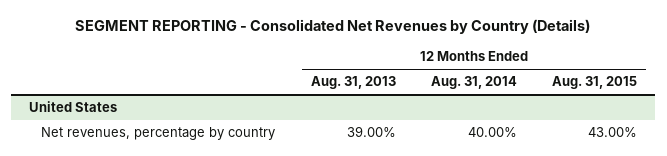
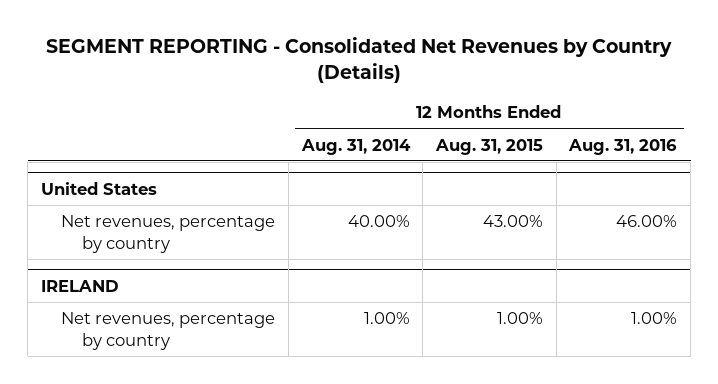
- | 12 Months Ended Aug. 31, 2013 | 12 Months Ended Aug. 31, 2014 | 12 Months Ended Aug. 31, 2015
+ | 12 Months Ended Aug. 31, 2014 | 12 Months Ended Aug. 31, 2015 | 12 Months Ended Aug. 31, 2016
+ IRELAND
+ Net revenues, percentage by country | 1.00% | 1.00% | 1.00%

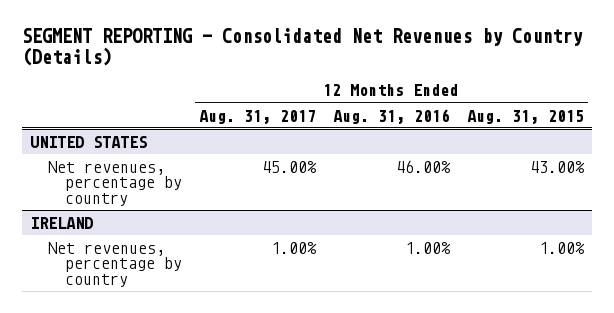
- | 12 Months Ended Aug. 31, 2014 | 12 Months Ended Aug. 31, 2015 | 12 Months Ended Aug. 31, 2016
+ | 12 Months Ended Aug. 31, 2017 | 12 Months Ended Aug. 31, 2016 | 12 Months Ended Aug. 31, 2015
- United States
+ UNITED STATES

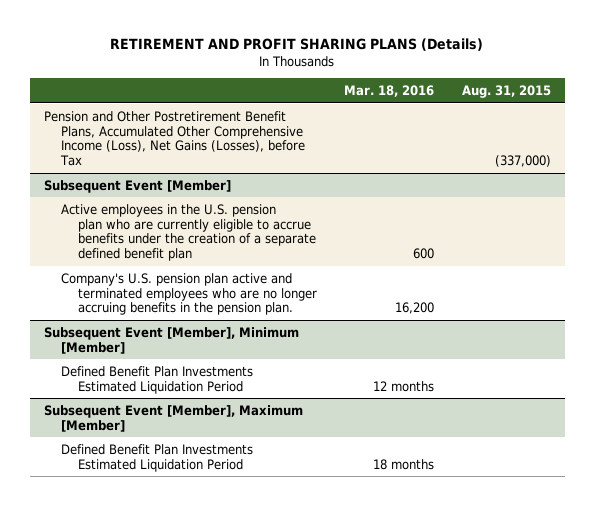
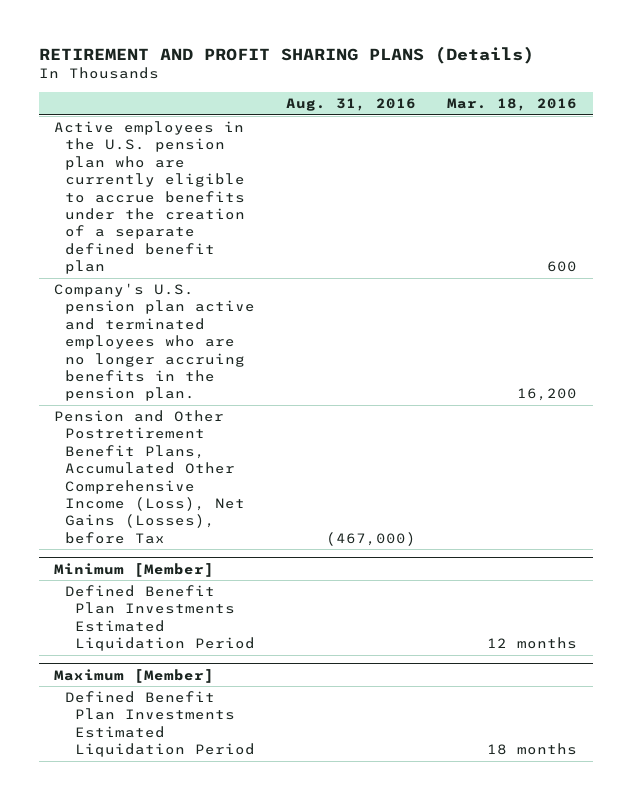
- | Mar. 18, 2016 | Aug. 31, 2015
+ | Aug. 31, 2016 | Mar. 18, 2016
- Subsequent Event [Member]
- Subsequent Event [Member], Minimum [Member]
moved down: Pension and Other Postretirement Benefit Plans, Accumulated Other Comprehensive Income (Loss), Net Gains (Losses), before Tax | (467,000) |
+ Minimum [Member]
- Subsequent Event [Member], Maximum [Member]
+ Maximum [Member]

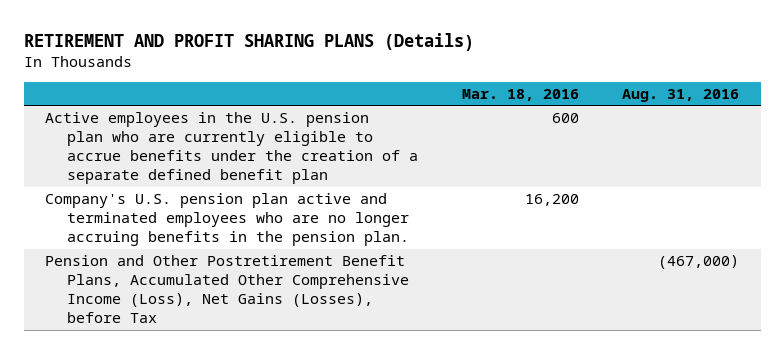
- | Aug. 31, 2016 | Mar. 18, 2016
+ | Mar. 18, 2016 | Aug. 31, 2016
- Minimum [Member]
- Defined Benefit Plan Investments Estimated Liquidation Period | | 12 months
- Maximum [Member]
- Defined Benefit Plan Investments Estimated Liquidation Period | | 18 months

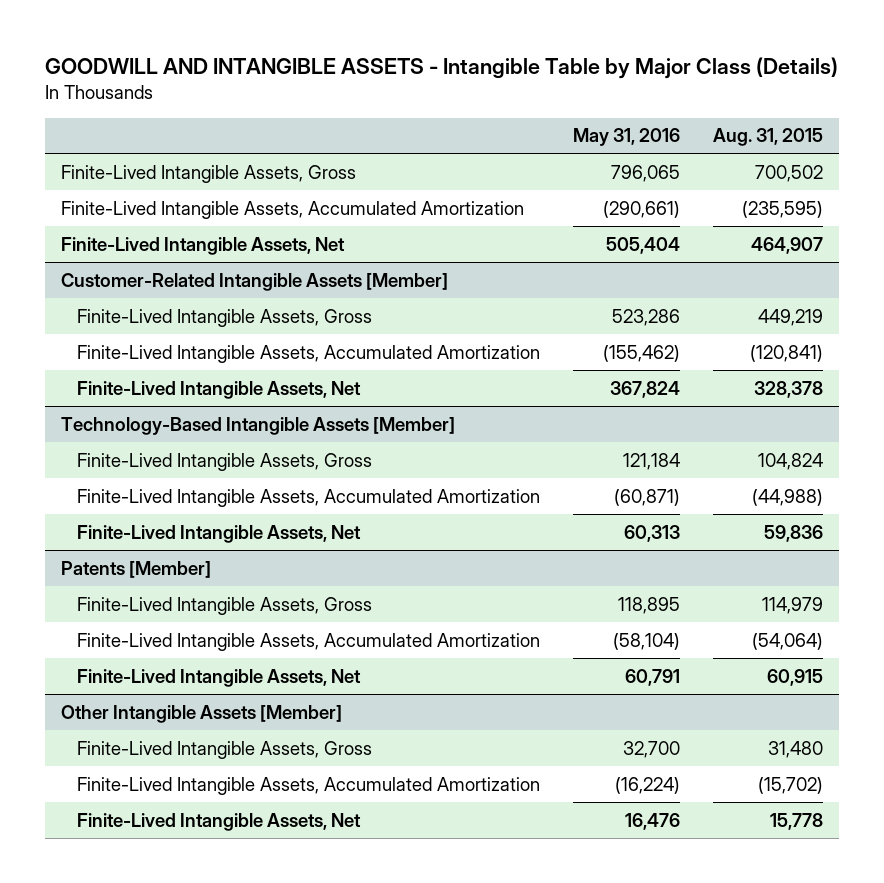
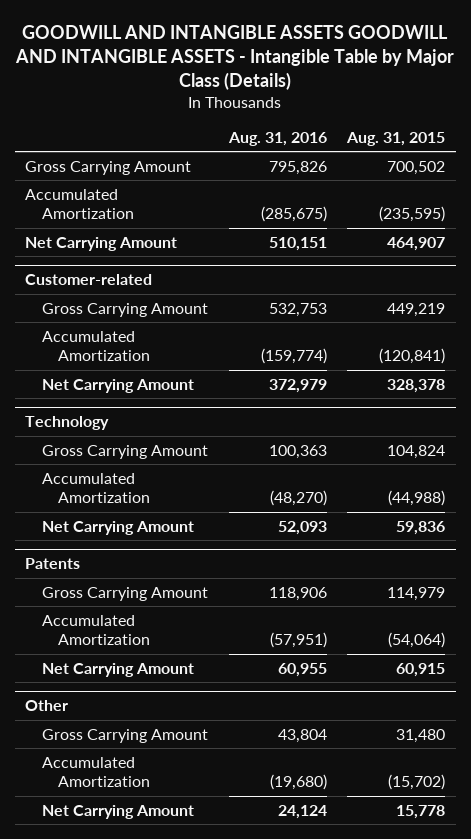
- GOODWILL AND INTANGIBLE ASSETS - Intangible Table by Major Class (Details)
+ GOODWILL AND INTANGIBLE ASSETS GOODWILL AND INTANGIBLE ASSETS - Intangible Table by Major Class (Details)
- | May 31, 2016 | Aug. 31, 2015
+ | Aug. 31, 2016 | Aug. 31, 2015
- Finite-Lived Intangible Assets, Gross | 796,065 | 700,502
- Finite-Lived Intangible Assets, Accumulated Amortization | (290,661) | (235,595)
- Finite-Lived Intangible Assets, Net | 505,404 | 464,907
- Customer-Related Intangible Assets [Member]
- Finite-Lived Intangible Assets, Gross | 523,286 | 449,219
- Finite-Lived Intangible Assets, Accumulated Amortization | (155,462) | (120,841)
- Finite-Lived Intangible Assets, Net | 367,824 | 328,378
- Technology-Based Intangible Assets [Member]
- Finite-Lived Intangible Assets, Gross | 121,184 | 104,824
- Finite-Lived Intangible Assets, Accumulated Amortization | (60,871) | (44,988)
- Finite-Lived Intangible Assets, Net | 60,313 | 59,836
- Patents [Member]
- Finite-Lived Intangible Assets, Gross | 118,895 | 114,979
- Finite-Lived Intangible Assets, Accumulated Amortization | (58,104) | (54,064)
- Finite-Lived Intangible Assets, Net | 60,791 | 60,915
- Other Intangible Assets [Member]
- Finite-Lived Intangible Assets, Gross | 32,700 | 31,480
- Finite-Lived Intangible Assets, Accumulated Amortization | (16,224) | (15,702)
- Finite-Lived Intangible Assets, Net | 16,476 | 15,778
+ Gross Carrying Amount | 795,826 | 700,502
+ Accumulated Amortization | (285,675) | (235,595)
+ Net Carrying Amount | 510,151 | 464,907
+ Customer-related
+ Gross Carrying Amount | 532,753 | 449,219
+ Accumulated Amortization | (159,774) | (120,841)
+ Net Carrying Amount | 372,979 | 328,378
+ Technology
+ Gross Carrying Amount | 100,363 | 104,824
+ Accumulated Amortization | (48,270) | (44,988)
+ Net Carrying Amount | 52,093 | 59,836
+ Patents
+ Gross Carrying Amount | 118,906 | 114,979
+ Accumulated Amortization | (57,951) | (54,064)
+ Net Carrying Amount | 60,955 | 60,915
+ Other
+ Gross Carrying Amount | 43,804 | 31,480
+ Accumulated Amortization | (19,680) | (15,702)
+ Net Carrying Amount | 24,124 | 15,778

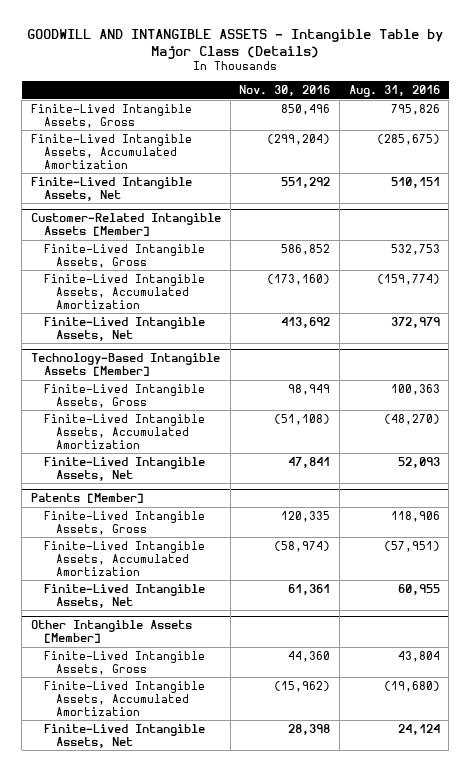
- GOODWILL AND INTANGIBLE ASSETS GOODWILL AND INTANGIBLE ASSETS - Intangible Table by Major Class (Details)
+ GOODWILL AND INTANGIBLE ASSETS - Intangible Table by Major Class (Details)
- | Aug. 31, 2016 | Aug. 31, 2015
+ | Nov. 30, 2016 | Aug. 31, 2016
- Gross Carrying Amount | 795,826 | 700,502
- Accumulated Amortization | (285,675) | (235,595)
- Net Carrying Amount | 510,151 | 464,907
- Customer-related
- Gross Carrying Amount | 532,753 | 449,219
- Accumulated Amortization | (159,774) | (120,841)
- Net Carrying Amount | 372,979 | 328,378
- Technology
- Gross Carrying Amount | 100,363 | 104,824
- Accumulated Amortization | (48,270) | (44,988)
- Net Carrying Amount | 52,093 | 59,836
- Patents
- Gross Carrying Amount | 118,906 | 114,979
- Accumulated Amortization | (57,951) | (54,064)
- Net Carrying Amount | 60,955 | 60,915
- Other
- Gross Carrying Amount | 43,804 | 31,480
- Accumulated Amortization | (19,680) | (15,702)
- Net Carrying Amount | 24,124 | 15,778
+ Finite-Lived Intangible Assets, Gross | 850,496 | 795,826
+ Finite-Lived Intangible Assets, Accumulated Amortization | (299,204) | (285,675)
+ Finite-Lived Intangible Assets, Net | 551,292 | 510,151
+ Customer-Related Intangible Assets [Member]
+ Finite-Lived Intangible Assets, Gross | 586,852 | 532,753
+ Finite-Lived Intangible Assets, Accumulated Amortization | (173,160) | (159,774)
+ Finite-Lived Intangible Assets, Net | 413,692 | 372,979
+ Technology-Based Intangible Assets [Member]
+ Finite-Lived Intangible Assets, Gross | 98,949 | 100,363
+ Finite-Lived Intangible Assets, Accumulated Amortization | (51,108) | (48,270)
+ Finite-Lived Intangible Assets, Net | 47,841 | 52,093
+ Patents [Member]
+ Finite-Lived Intangible Assets, Gross | 120,335 | 118,906
+ Finite-Lived Intangible Assets, Accumulated Amortization | (58,974) | (57,951)
+ Finite-Lived Intangible Assets, Net | 61,361 | 60,955
+ Other Intangible Assets [Member]
+ Finite-Lived Intangible Assets, Gross | 44,360 | 43,804
+ Finite-Lived Intangible Assets, Accumulated Amortization | (15,962) | (19,680)
+ Finite-Lived Intangible Assets, Net | 28,398 | 24,124

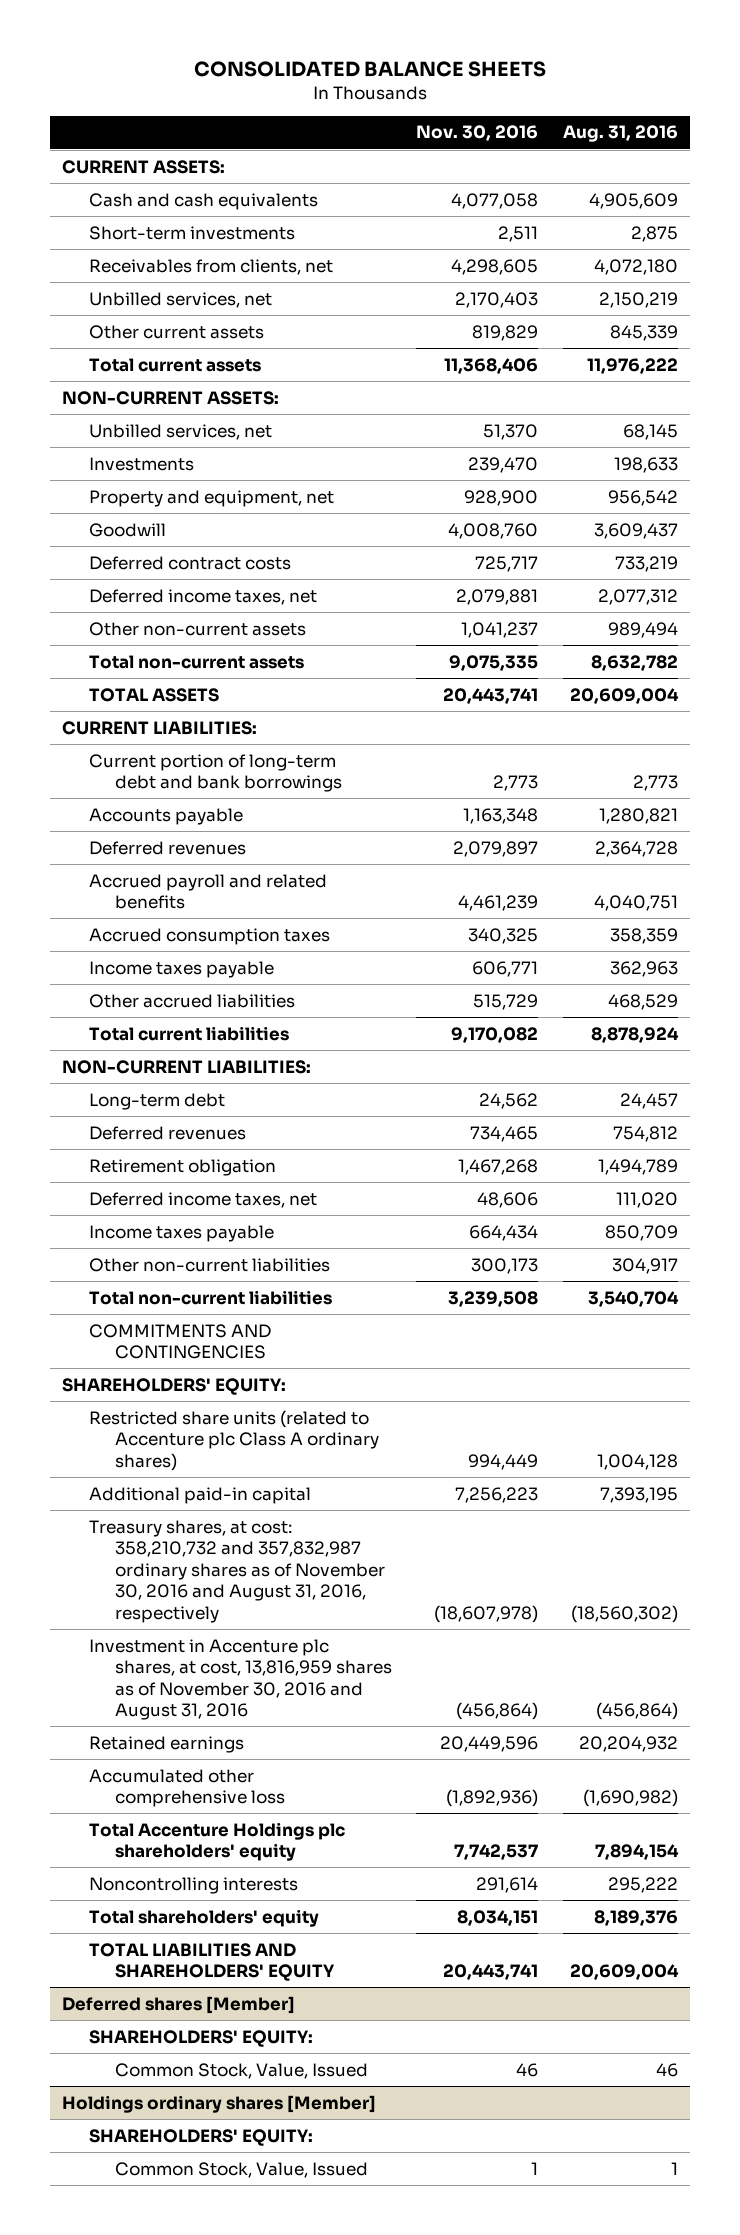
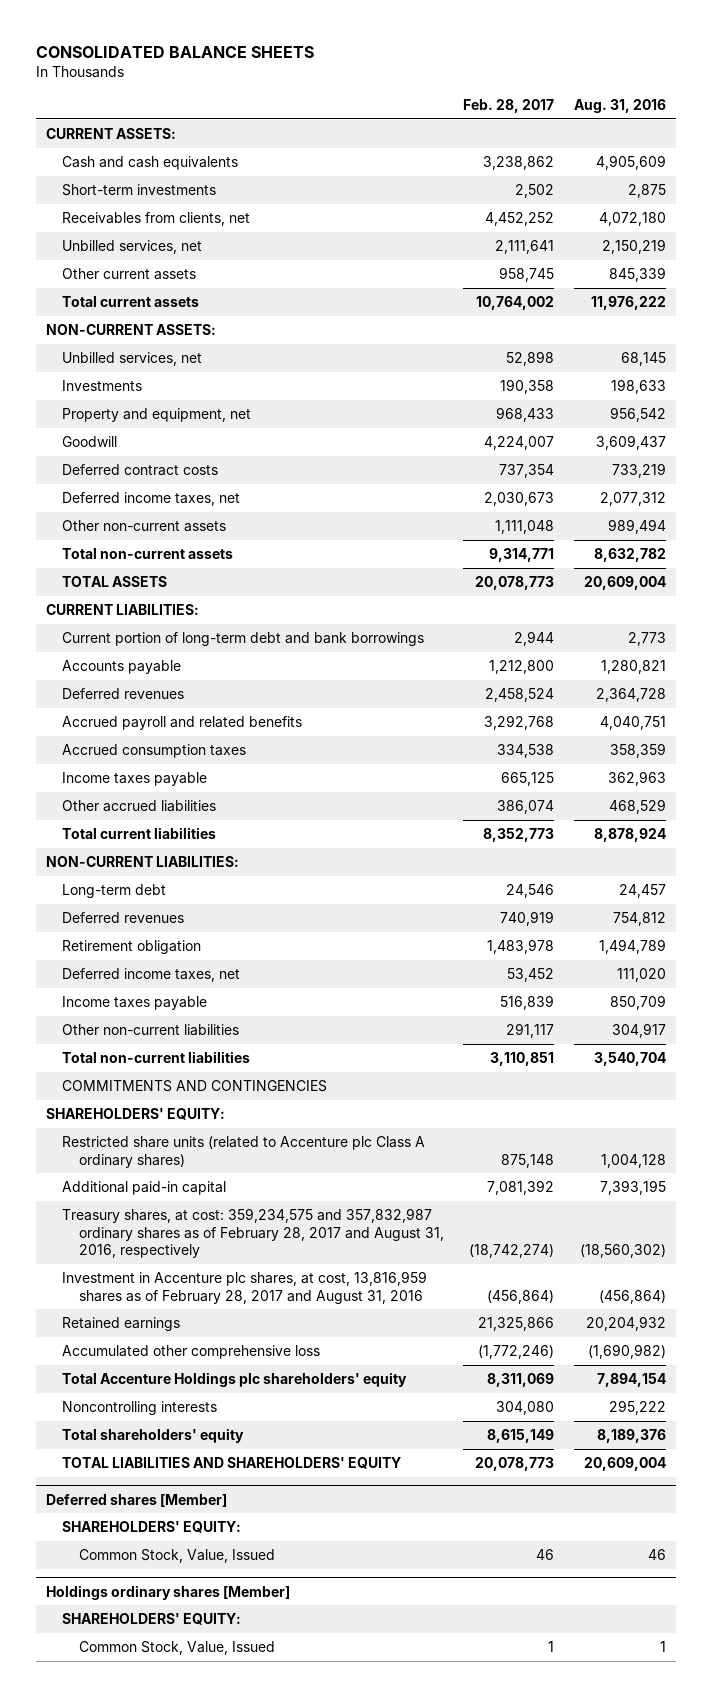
- | Nov. 30, 2016 | Aug. 31, 2016
+ | Feb. 28, 2017 | Aug. 31, 2016
- Treasury shares, at cost: 358,210,732 and 357,832,987 ordinary shares as of November 30, 2016 and August 31, 2016, respectively | (18,607,978) | (18,560,302)
- Investment in Accenture plc shares, at cost, 13,816,959 shares as of November 30, 2016 and August 31, 2016 | (456,864) | (456,864)
+ Treasury shares, at cost: 359,234,575 and 357,832,987 ordinary shares as of February 28, 2017 and August 31, 2016, respectively | (18,742,274) | (18,560,302)
+ Investment in Accenture plc shares, at cost, 13,816,959 shares as of February 28, 2017 and August 31, 2016 | (456,864) | (456,864)

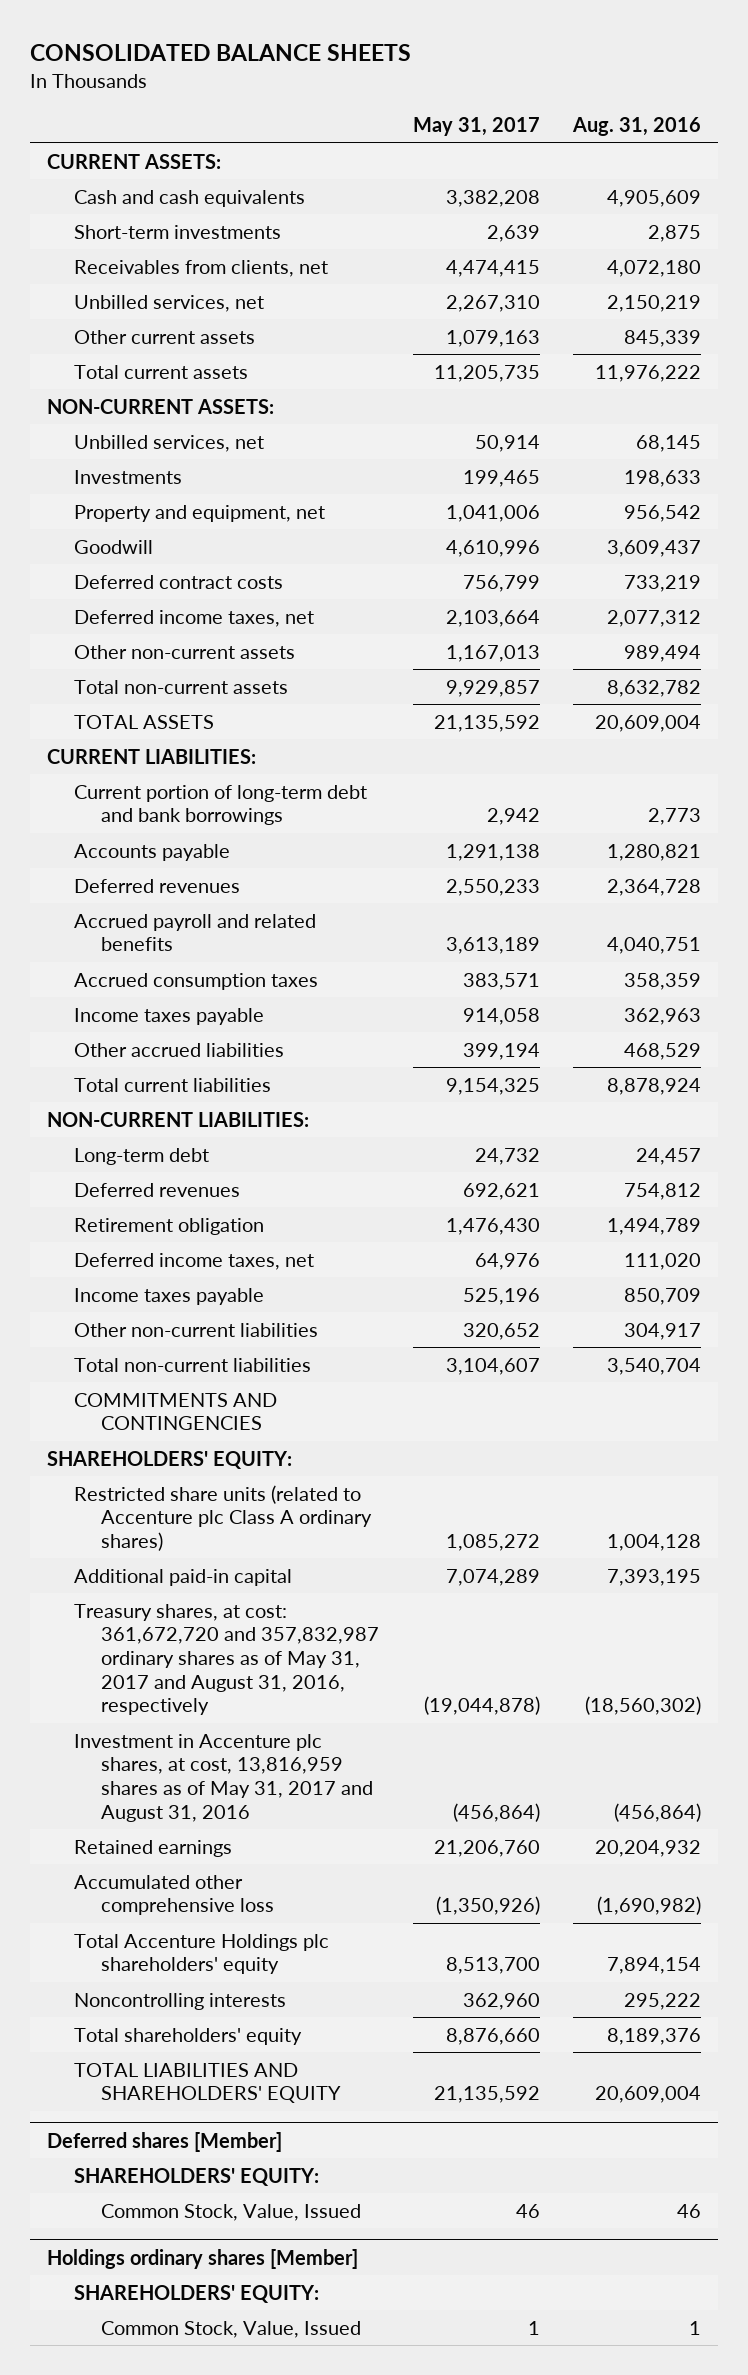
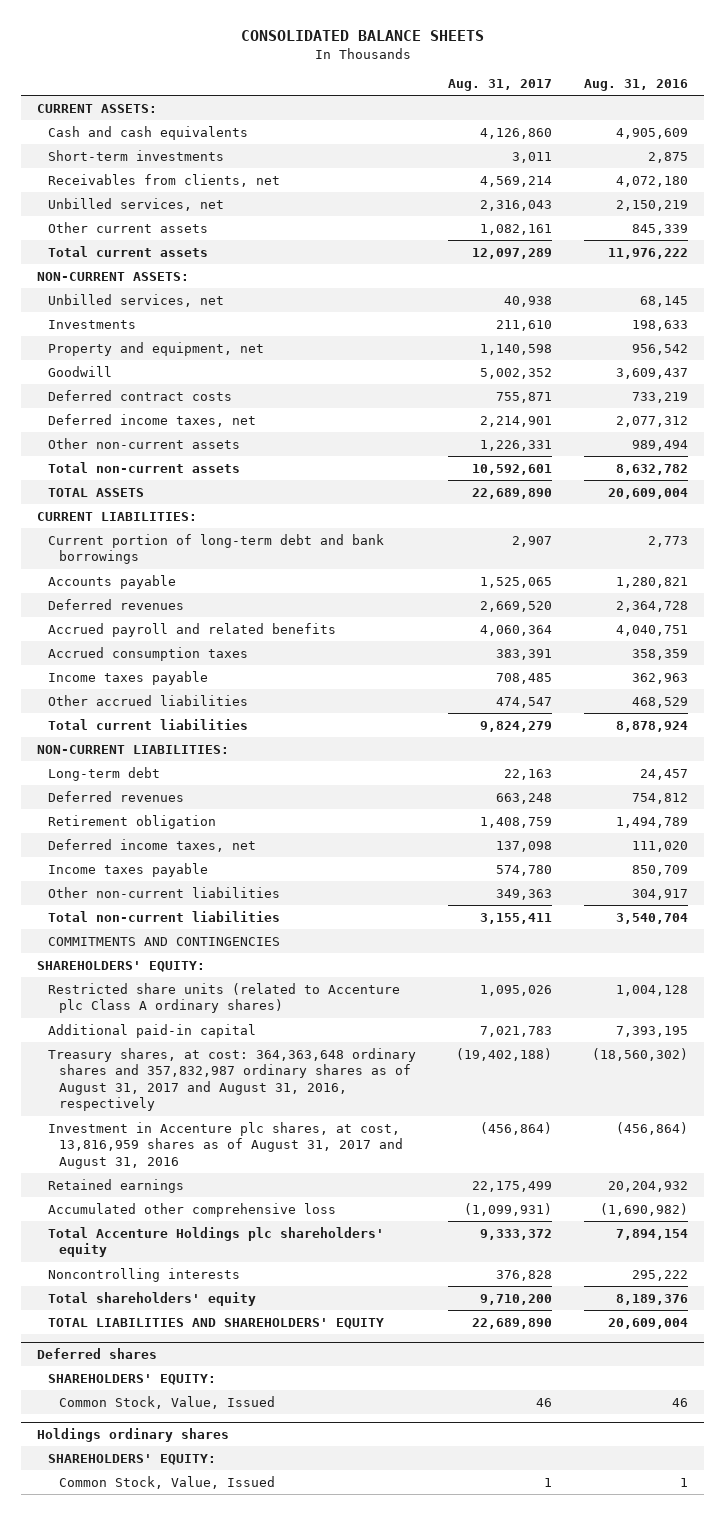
- | May 31, 2017 | Aug. 31, 2016
+ | Aug. 31, 2017 | Aug. 31, 2016
- Treasury shares, at cost: 361,672,720 and 357,832,987 ordinary shares as of May 31, 2017 and August 31, 2016, respectively | (19,044,878) | (18,560,302)
- Investment in Accenture plc shares, at cost, 13,816,959 shares as of May 31, 2017 and August 31, 2016 | (456,864) | (456,864)
+ Treasury shares, at cost: 364,363,648 ordinary shares and 357,832,987 ordinary shares as of August 31, 2017 and August 31, 2016, respectively | (19,402,188) | (18,560,302)
+ Investment in Accenture plc shares, at cost, 13,816,959 shares as of August 31, 2017 and August 31, 2016 | (456,864) | (456,864)
- Deferred shares [Member]
+ Deferred shares
- Holdings ordinary shares [Member]
+ Holdings ordinary shares

